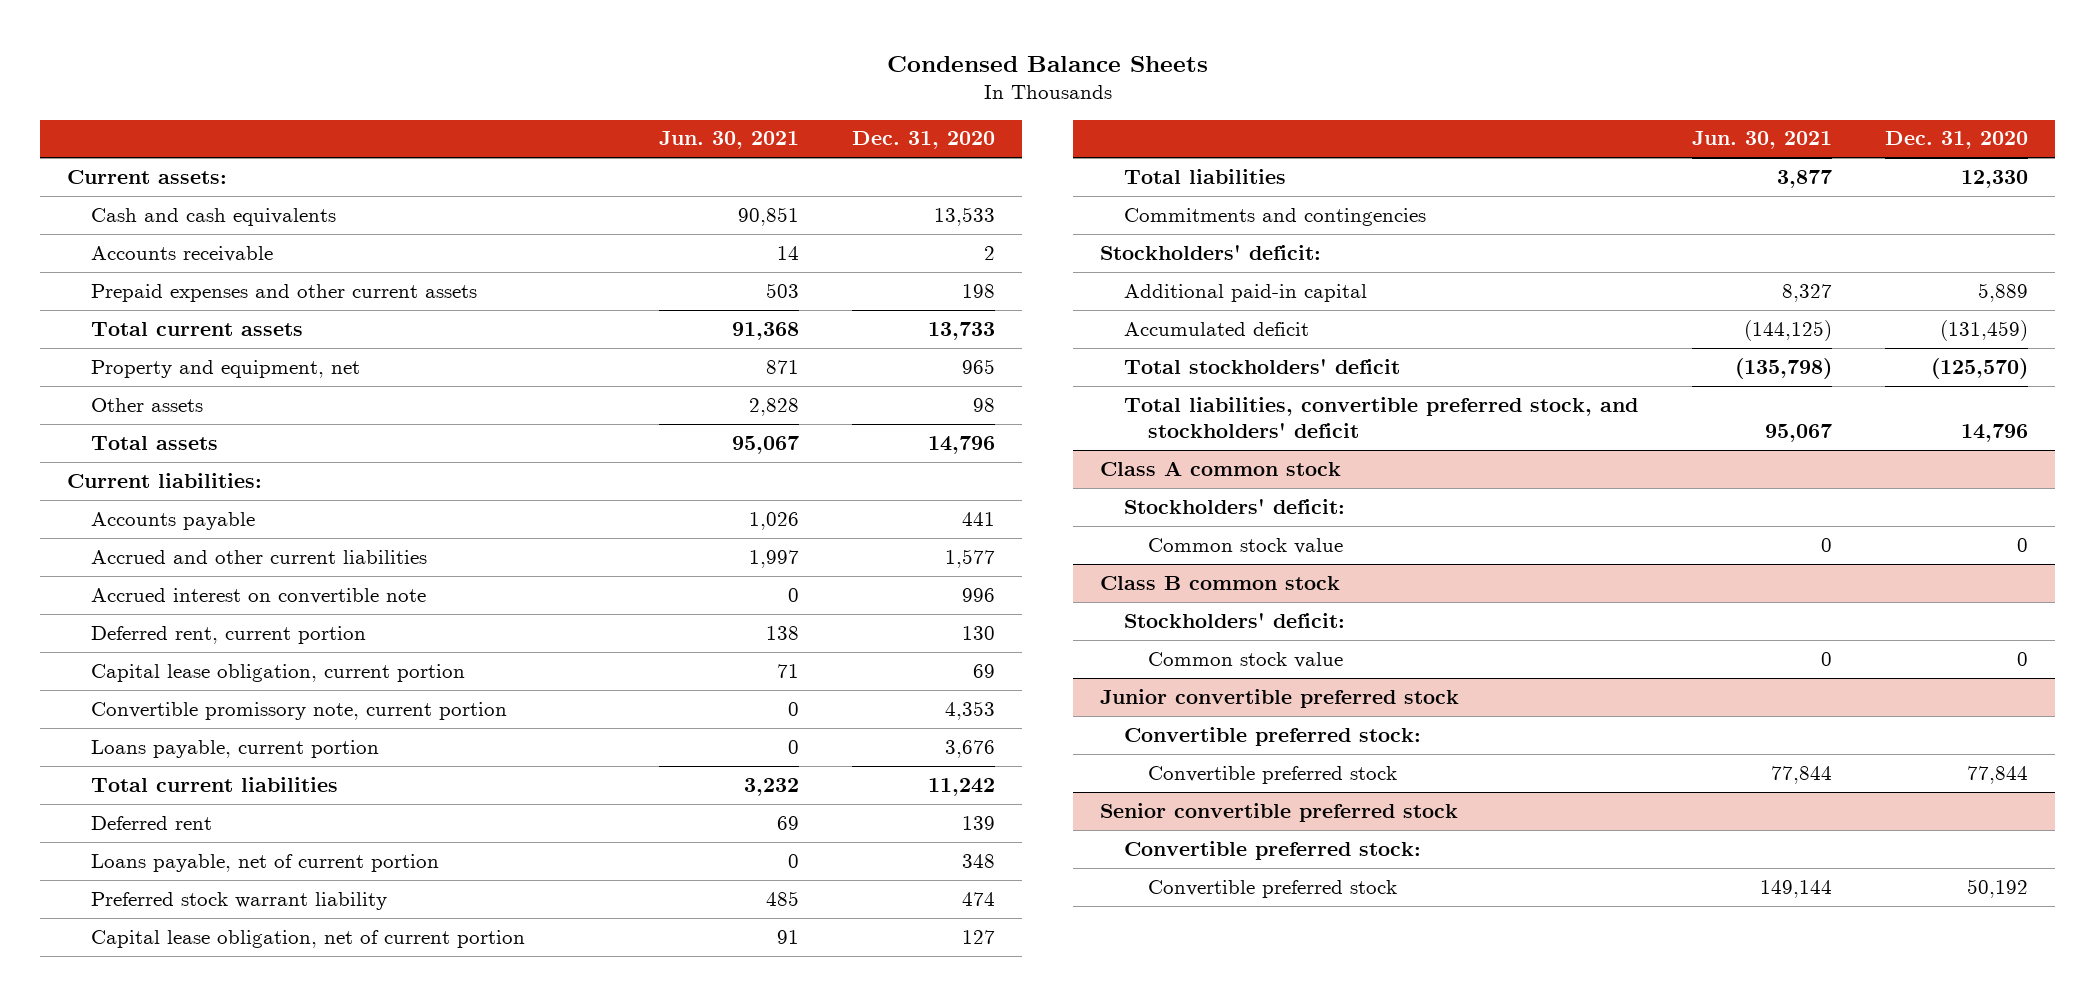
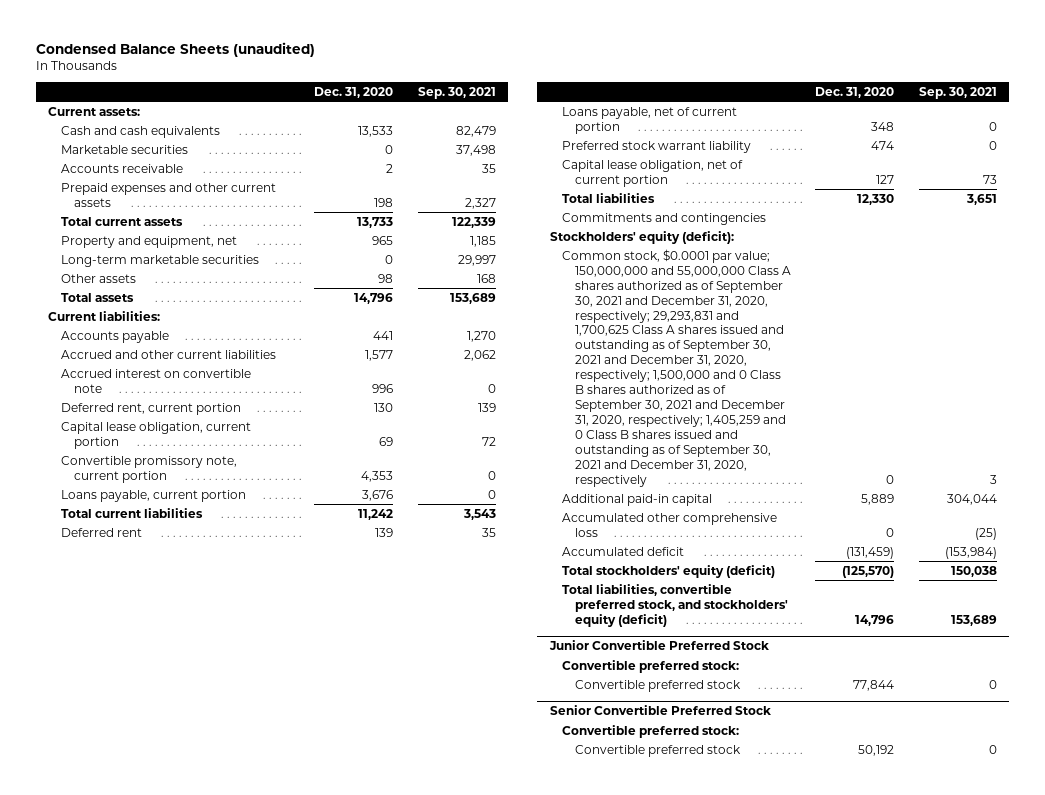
- Condensed Balance Sheets
+ Condensed Balance Sheets (unaudited)
- | Jun. 30, 2021 | Dec. 31, 2020
+ | Dec. 31, 2020 | Sep. 30, 2021
+ Marketable securities | 0 | 37,498
+ Long-term marketable securities | 0 | 29,997
- Stockholders' deficit:
+ Stockholders' equity (deficit):
+ Common stock, $0.0001 par value; 150,000,000 and 55,000,000 Class A shares authorized as of September 30, 2021 and December 31, 2020, respectively; 29,293,831 and 1,700,625 Class A shares issued and outstanding as of September 30, 2021 and December 31, 2020, respectively; 1,500,000 and 0 Class B shares authorized as of September 30, 2021 and December 31, 2020, respectively; 1,405,259 and 0 Class B shares issued and outstanding as of September 30, 2021 and December 31, 2020, respectively | 0 | 3
+ Accumulated other comprehensive loss | 0 | (25)
- Total stockholders' deficit | (135,798) | (125,570)
- Total liabilities, convertible preferred stock, and stockholders' deficit | 95,067 | 14,796
- Class A common stock
- Stockholders' deficit:
- Common stock value | 0 | 0
- Class B common stock
- Stockholders' deficit:
- Common stock value | 0 | 0
- Junior convertible preferred stock
+ Total stockholders' equity (deficit) | (125,570) | 150,038
+ Total liabilities, convertible preferred stock, and stockholders' equity (deficit) | 14,796 | 153,689
+ Junior Convertible Preferred Stock
- Senior convertible preferred stock
+ Senior Convertible Preferred Stock

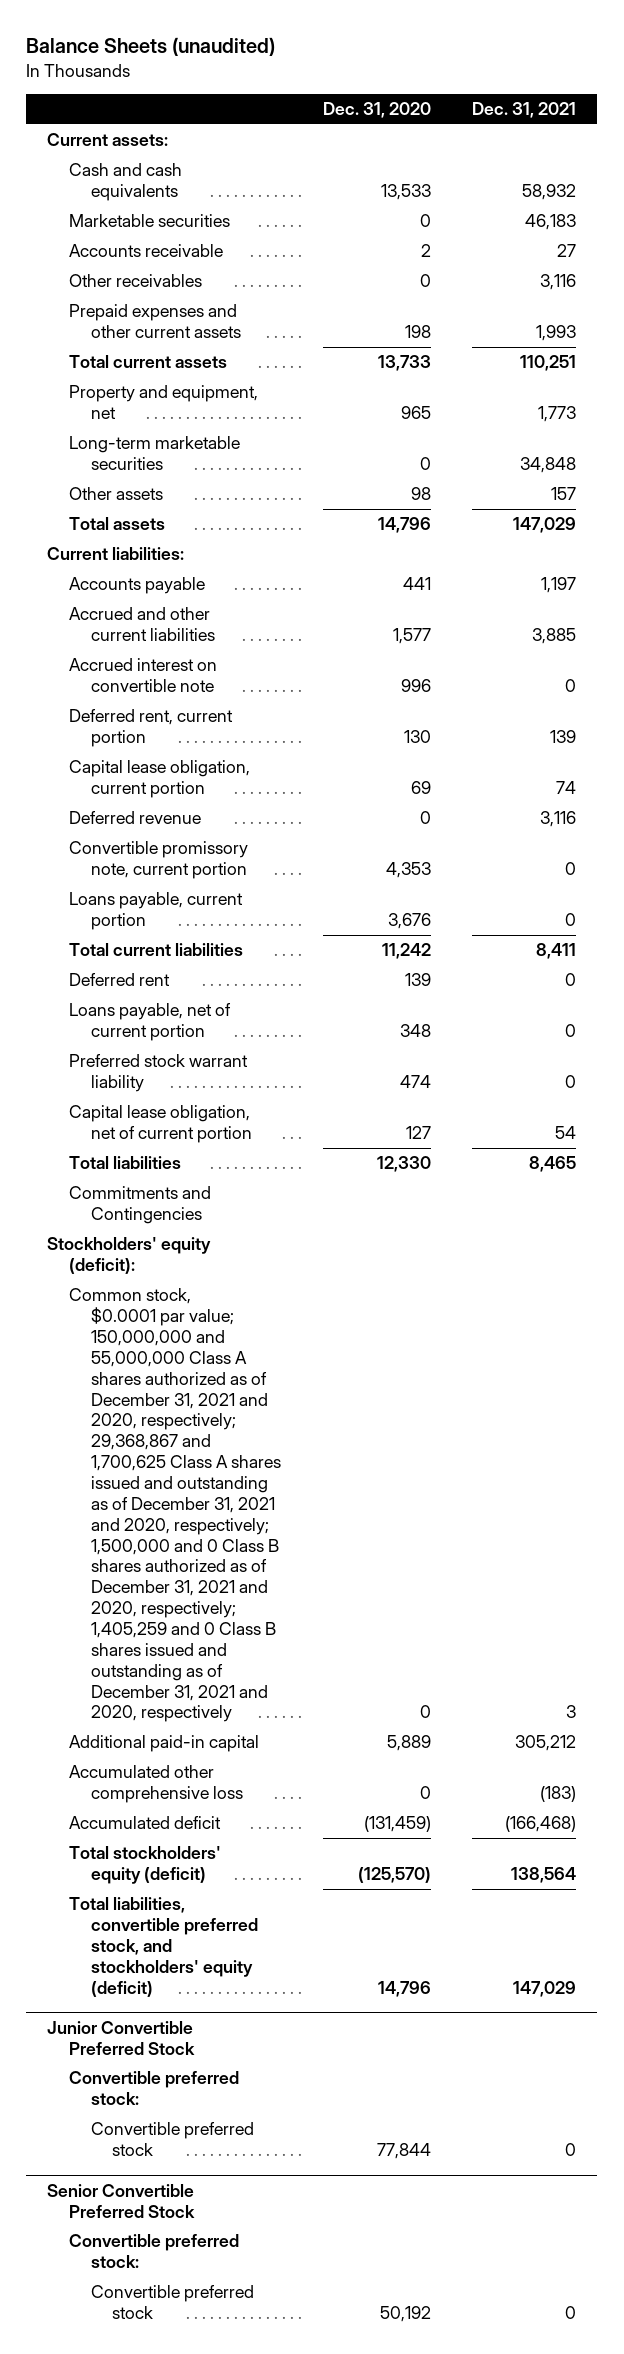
- Condensed Balance Sheets (unaudited)
+ Balance Sheets (unaudited)
- | Dec. 31, 2020 | Sep. 30, 2021
+ | Dec. 31, 2020 | Dec. 31, 2021
+ Other receivables | 0 | 3,116
+ Deferred revenue | 0 | 3,116
- Commitments and contingencies
+ Commitments and Contingencies
- Common stock, $0.0001 par value; 150,000,000 and 55,000,000 Class A shares authorized as of September 30, 2021 and December 31, 2020, respectively; 29,293,831 and 1,700,625 Class A shares issued and outstanding as of September 30, 2021 and December 31, 2020, respectively; 1,500,000 and 0 Class B shares authorized as of September 30, 2021 and December 31, 2020, respectively; 1,405,259 and 0 Class B shares issued and outstanding as of September 30, 2021 and December 31, 2020, respectively | 0 | 3
+ Common stock, $0.0001 par value; 150,000,000 and 55,000,000 Class A shares authorized as of December 31, 2021 and 2020, respectively; 29,368,867 and 1,700,625 Class A shares issued and outstanding as of December 31, 2021 and 2020, respectively; 1,500,000 and 0 Class B shares authorized as of December 31, 2021 and 2020, respectively; 1,405,259 and 0 Class B shares issued and outstanding as of December 31, 2021 and 2020, respectively | 0 | 3

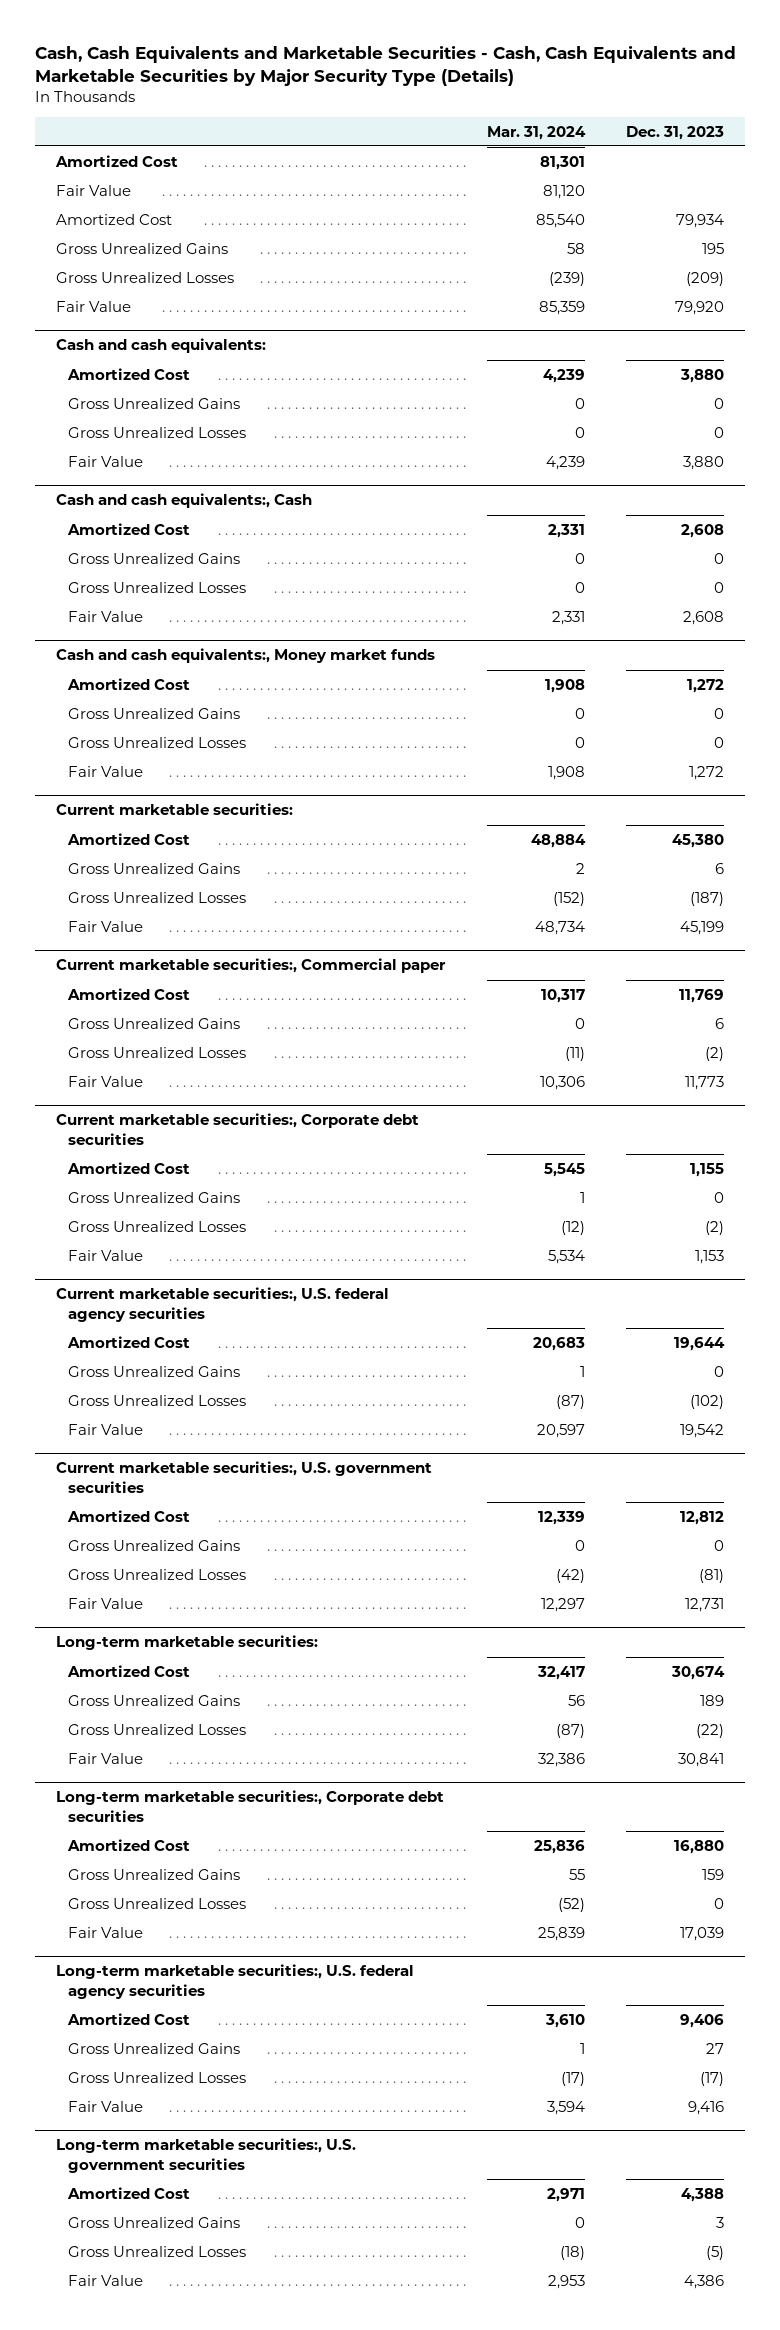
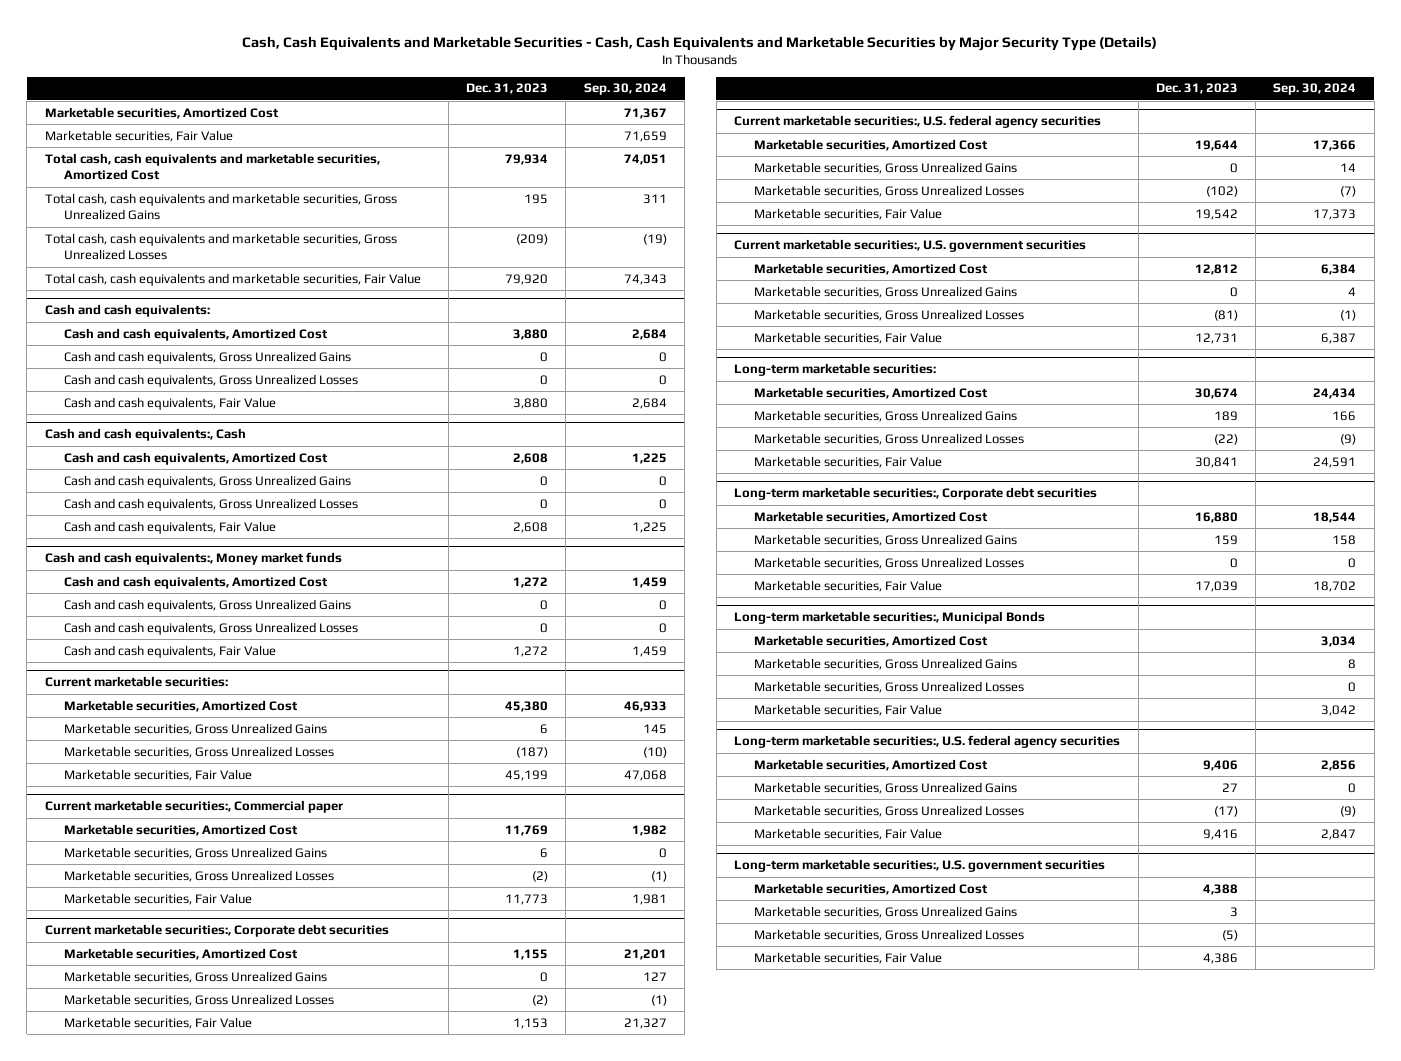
- | Mar. 31, 2024 | Dec. 31, 2023
+ | Dec. 31, 2023 | Sep. 30, 2024
- Amortized Cost | 81,301 |
- Fair Value | 81,120 |
- Amortized Cost | 85,540 | 79,934
- Gross Unrealized Gains | 58 | 195
- Gross Unrealized Losses | (239) | (209)
- Fair Value | 85,359 | 79,920
+ Marketable securities, Amortized Cost | | 71,367
+ Marketable securities, Fair Value | | 71,659
+ Total cash, cash equivalents and marketable securities, Amortized Cost | 79,934 | 74,051
+ Total cash, cash equivalents and marketable securities, Gross Unrealized Gains | 195 | 311
+ Total cash, cash equivalents and marketable securities, Gross Unrealized Losses | (209) | (19)
+ Total cash, cash equivalents and marketable securities, Fair Value | 79,920 | 74,343
@ Cash and cash equivalents:
- Amortized Cost | 4,239 | 3,880
- Gross Unrealized Gains | 0 | 0
- Gross Unrealized Losses | 0 | 0
- Fair Value | 4,239 | 3,880
+ Cash and cash equivalents, Amortized Cost | 3,880 | 2,684
+ Cash and cash equivalents, Gross Unrealized Gains | 0 | 0
+ Cash and cash equivalents, Gross Unrealized Losses | 0 | 0
+ Cash and cash equivalents, Fair Value | 3,880 | 2,684
@ Cash and cash equivalents:, Cash
- Amortized Cost | 2,331 | 2,608
- Gross Unrealized Gains | 0 | 0
- Gross Unrealized Losses | 0 | 0
- Fair Value | 2,331 | 2,608
+ Cash and cash equivalents, Amortized Cost | 2,608 | 1,225
+ Cash and cash equivalents, Gross Unrealized Gains | 0 | 0
+ Cash and cash equivalents, Gross Unrealized Losses | 0 | 0
+ Cash and cash equivalents, Fair Value | 2,608 | 1,225
@ Cash and cash equivalents:, Money market funds
- Amortized Cost | 1,908 | 1,272
- Gross Unrealized Gains | 0 | 0
- Gross Unrealized Losses | 0 | 0
- Fair Value | 1,908 | 1,272
+ Cash and cash equivalents, Amortized Cost | 1,272 | 1,459
+ Cash and cash equivalents, Gross Unrealized Gains | 0 | 0
+ Cash and cash equivalents, Gross Unrealized Losses | 0 | 0
+ Cash and cash equivalents, Fair Value | 1,272 | 1,459
@ Current marketable securities:
- Amortized Cost | 48,884 | 45,380
- Gross Unrealized Gains | 2 | 6
- Gross Unrealized Losses | (152) | (187)
- Fair Value | 48,734 | 45,199
+ Marketable securities, Amortized Cost | 45,380 | 46,933
+ Marketable securities, Gross Unrealized Gains | 6 | 145
+ Marketable securities, Gross Unrealized Losses | (187) | (10)
+ Marketable securities, Fair Value | 45,199 | 47,068
@ Current marketable securities:, Commercial paper
- Amortized Cost | 10,317 | 11,769
- Gross Unrealized Gains | 0 | 6
- Gross Unrealized Losses | (11) | (2)
- Fair Value | 10,306 | 11,773
+ Marketable securities, Amortized Cost | 11,769 | 1,982
+ Marketable securities, Gross Unrealized Gains | 6 | 0
+ Marketable securities, Gross Unrealized Losses | (2) | (1)
+ Marketable securities, Fair Value | 11,773 | 1,981
@ Current marketable securities:, Corporate debt securities
- Amortized Cost | 5,545 | 1,155
- Gross Unrealized Gains | 1 | 0
- Gross Unrealized Losses | (12) | (2)
- Fair Value | 5,534 | 1,153
+ Marketable securities, Amortized Cost | 1,155 | 21,201
+ Marketable securities, Gross Unrealized Gains | 0 | 127
+ Marketable securities, Gross Unrealized Losses | (2) | (1)
+ Marketable securities, Fair Value | 1,153 | 21,327
@ Current marketable securities:, U.S. federal agency securities
- Amortized Cost | 20,683 | 19,644
- Gross Unrealized Gains | 1 | 0
- Gross Unrealized Losses | (87) | (102)
- Fair Value | 20,597 | 19,542
+ Marketable securities, Amortized Cost | 19,644 | 17,366
+ Marketable securities, Gross Unrealized Gains | 0 | 14
+ Marketable securities, Gross Unrealized Losses | (102) | (7)
+ Marketable securities, Fair Value | 19,542 | 17,373
@ Current marketable securities:, U.S. government securities
- Amortized Cost | 12,339 | 12,812
- Gross Unrealized Gains | 0 | 0
- Gross Unrealized Losses | (42) | (81)
- Fair Value | 12,297 | 12,731
+ Marketable securities, Amortized Cost | 12,812 | 6,384
+ Marketable securities, Gross Unrealized Gains | 0 | 4
+ Marketable securities, Gross Unrealized Losses | (81) | (1)
+ Marketable securities, Fair Value | 12,731 | 6,387
@ Long-term marketable securities:
- Amortized Cost | 32,417 | 30,674
- Gross Unrealized Gains | 56 | 189
- Gross Unrealized Losses | (87) | (22)
- Fair Value | 32,386 | 30,841
+ Marketable securities, Amortized Cost | 30,674 | 24,434
+ Marketable securities, Gross Unrealized Gains | 189 | 166
+ Marketable securities, Gross Unrealized Losses | (22) | (9)
+ Marketable securities, Fair Value | 30,841 | 24,591
@ Long-term marketable securities:, Corporate debt securities
- Amortized Cost | 25,836 | 16,880
- Gross Unrealized Gains | 55 | 159
- Gross Unrealized Losses | (52) | 0
- Fair Value | 25,839 | 17,039
+ Marketable securities, Amortized Cost | 16,880 | 18,544
+ Marketable securities, Gross Unrealized Gains | 159 | 158
+ Marketable securities, Gross Unrealized Losses | 0 | 0
+ Marketable securities, Fair Value | 17,039 | 18,702
+ Long-term marketable securities:, Municipal Bonds
+ Marketable securities, Amortized Cost | | 3,034
+ Marketable securities, Gross Unrealized Gains | | 8
+ Marketable securities, Gross Unrealized Losses | | 0
+ Marketable securities, Fair Value | | 3,042
@ Long-term marketable securities:, U.S. federal agency securities
- Amortized Cost | 3,610 | 9,406
- Gross Unrealized Gains | 1 | 27
- Gross Unrealized Losses | (17) | (17)
- Fair Value | 3,594 | 9,416
+ Marketable securities, Amortized Cost | 9,406 | 2,856
+ Marketable securities, Gross Unrealized Gains | 27 | 0
+ Marketable securities, Gross Unrealized Losses | (17) | (9)
+ Marketable securities, Fair Value | 9,416 | 2,847
@ Long-term marketable securities:, U.S. government securities
- Amortized Cost | 2,971 | 4,388
- Gross Unrealized Gains | 0 | 3
- Gross Unrealized Losses | (18) | (5)
- Fair Value | 2,953 | 4,386
+ Marketable securities, Amortized Cost | 4,388 |
+ Marketable securities, Gross Unrealized Gains | 3 |
+ Marketable securities, Gross Unrealized Losses | (5) |
+ Marketable securities, Fair Value | 4,386 |

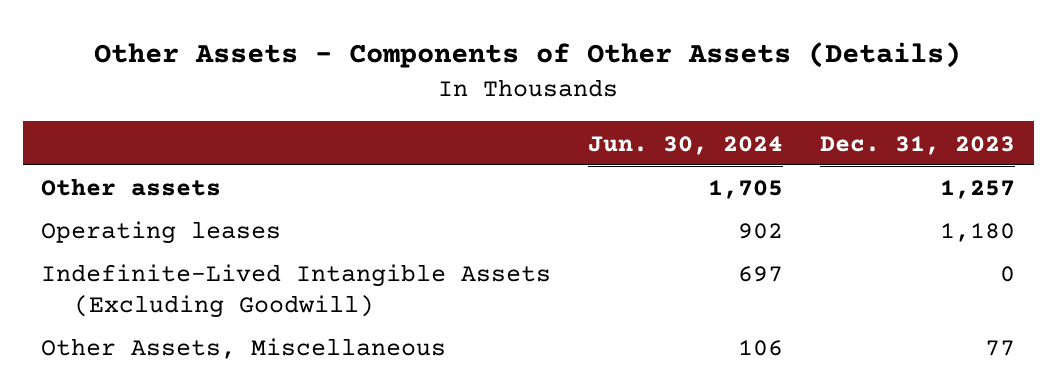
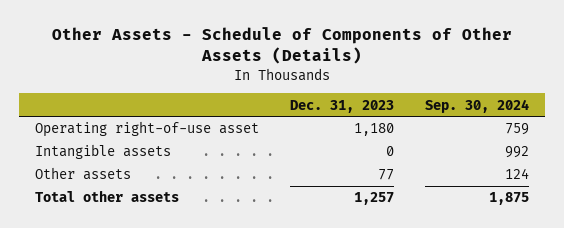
- Other Assets - Components of Other Assets (Details)
+ Other Assets - Schedule of Components of Other Assets (Details)
- | Jun. 30, 2024 | Dec. 31, 2023
+ | Dec. 31, 2023 | Sep. 30, 2024
- Other assets | 1,705 | 1,257
- Operating leases | 902 | 1,180
- Indefinite-Lived Intangible Assets (Excluding Goodwill) | 697 | 0
- Other Assets, Miscellaneous | 106 | 77
+ Operating right-of-use asset | 1,180 | 759
+ Intangible assets | 0 | 992
+ Other assets | 77 | 124
+ Total other assets | 1,257 | 1,875

